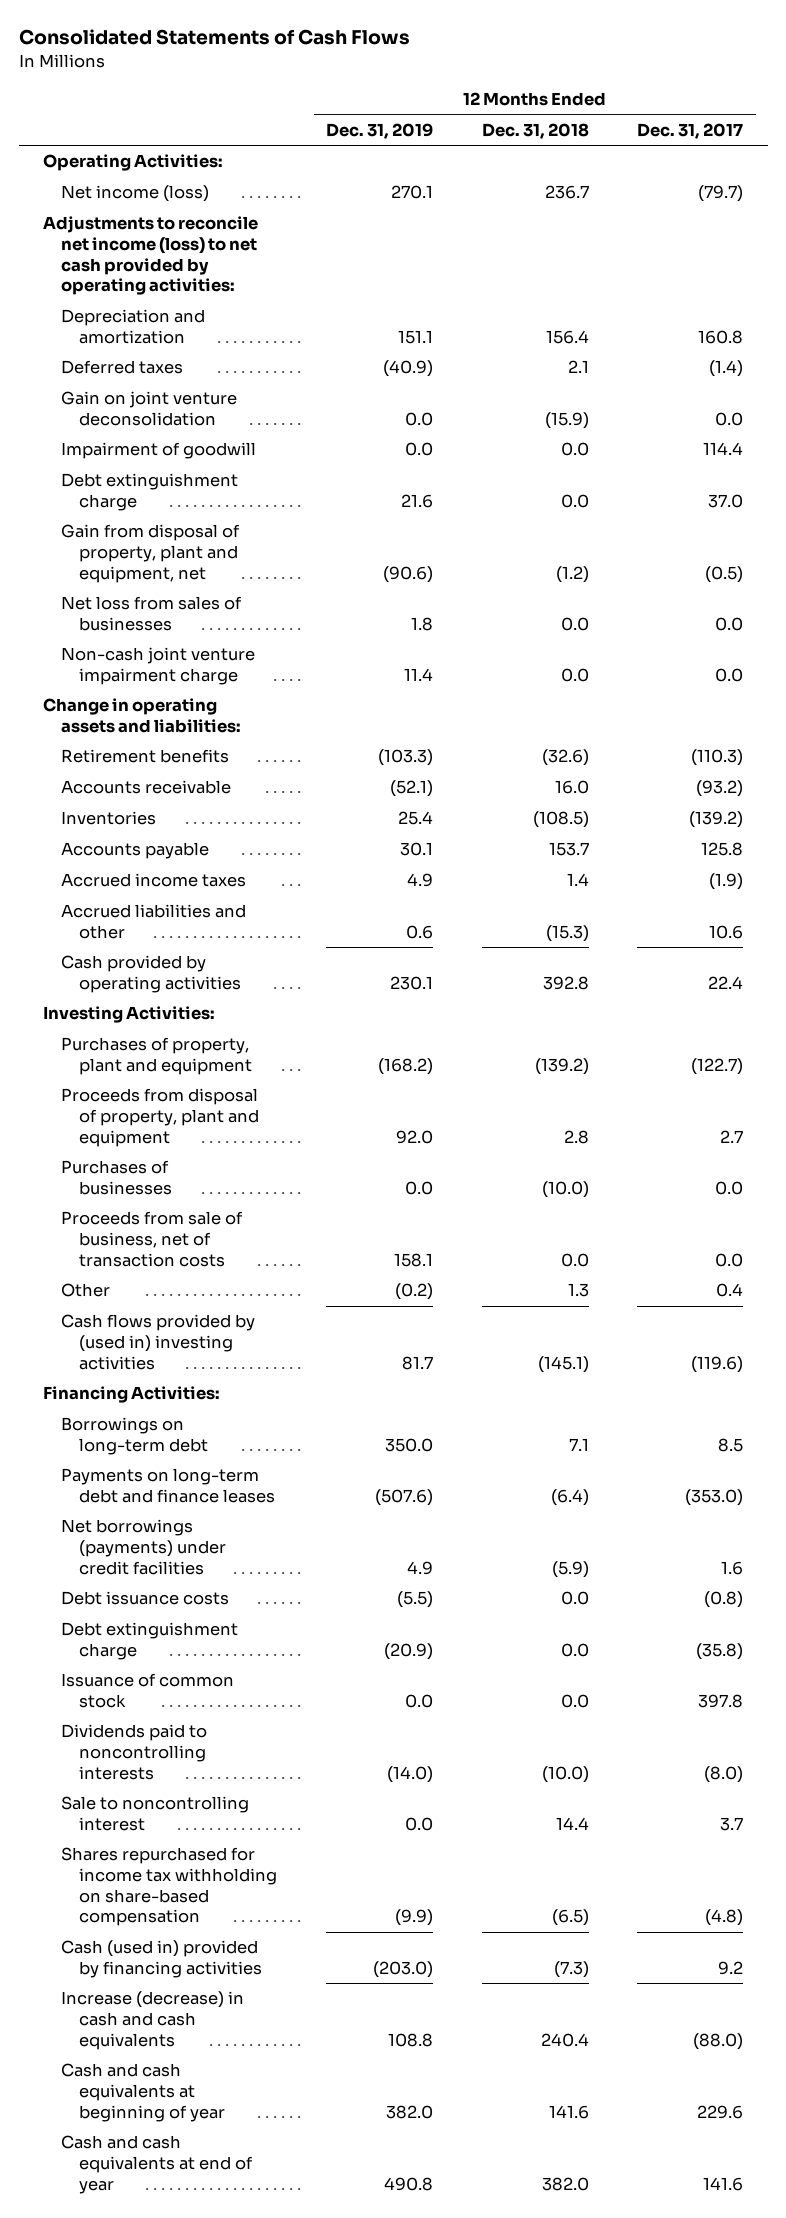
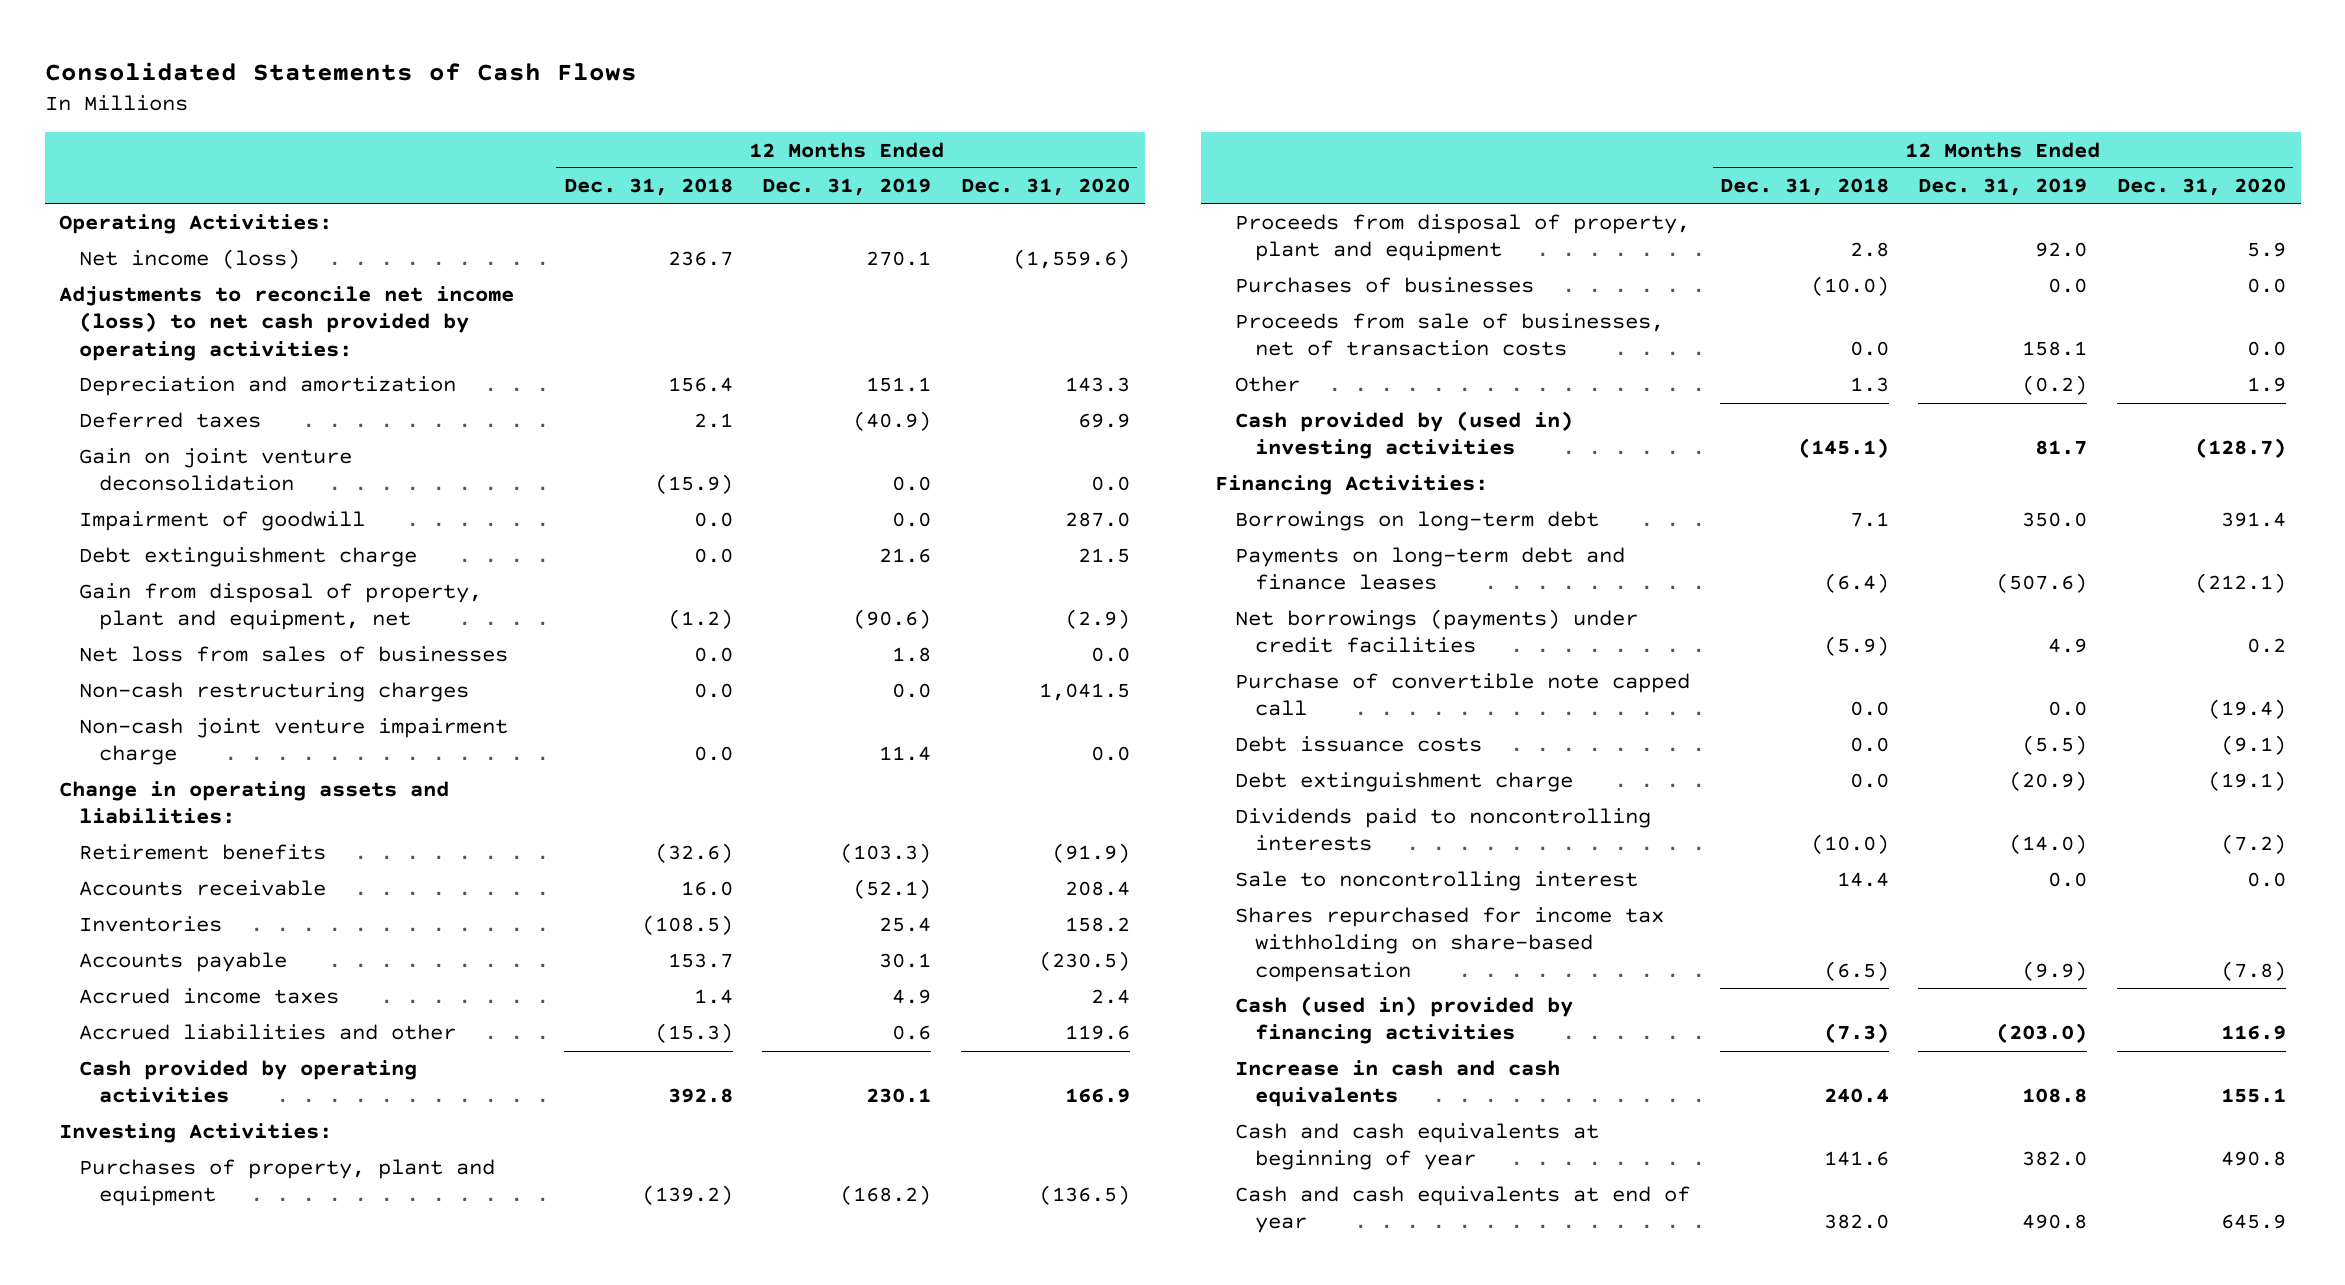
- | 12 Months Ended Dec. 31, 2019 | 12 Months Ended Dec. 31, 2018 | 12 Months Ended Dec. 31, 2017
+ | 12 Months Ended Dec. 31, 2018 | 12 Months Ended Dec. 31, 2019 | 12 Months Ended Dec. 31, 2020
+ Non-cash restructuring charges | 0.0 | 0.0 | 1,041.5
- Proceeds from sale of business, net of transaction costs | 158.1 | 0.0 | 0.0
+ Proceeds from sale of businesses, net of transaction costs | 0.0 | 158.1 | 0.0
- Cash flows provided by (used in) investing activities | 81.7 | (145.1) | (119.6)
+ Cash provided by (used in) investing activities | (145.1) | 81.7 | (128.7)
+ Purchase of convertible note capped call | 0.0 | 0.0 | (19.4)
- Issuance of common stock | 0.0 | 0.0 | 397.8
- Increase (decrease) in cash and cash equivalents | 108.8 | 240.4 | (88.0)
+ Increase in cash and cash equivalents | 240.4 | 108.8 | 155.1

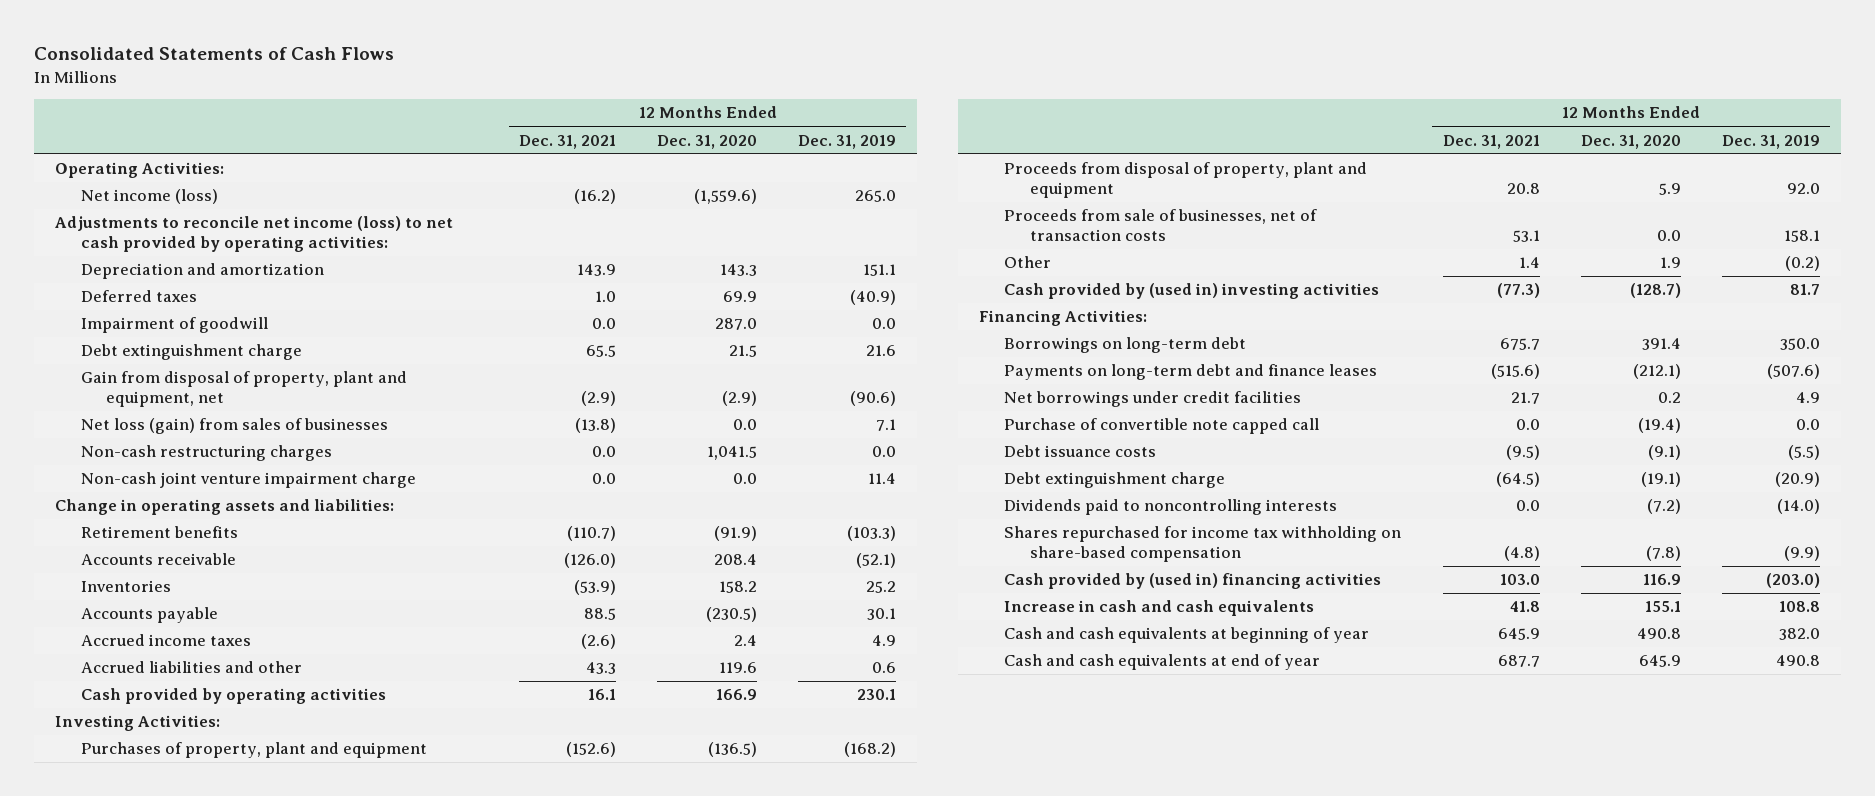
- | 12 Months Ended Dec. 31, 2018 | 12 Months Ended Dec. 31, 2019 | 12 Months Ended Dec. 31, 2020
+ | 12 Months Ended Dec. 31, 2021 | 12 Months Ended Dec. 31, 2020 | 12 Months Ended Dec. 31, 2019
- Net income (loss) | 236.7 | 270.1 | (1,559.6)
+ Net income (loss) | (16.2) | (1,559.6) | 265.0
- Gain on joint venture deconsolidation | (15.9) | 0.0 | 0.0
- Net loss from sales of businesses | 0.0 | 1.8 | 0.0
+ Net loss (gain) from sales of businesses | (13.8) | 0.0 | 7.1
- Inventories | (108.5) | 25.4 | 158.2
+ Inventories | (53.9) | 158.2 | 25.2
- Purchases of businesses | (10.0) | 0.0 | 0.0
- Net borrowings (payments) under credit facilities | (5.9) | 4.9 | 0.2
+ Net borrowings under credit facilities | 21.7 | 0.2 | 4.9
- Sale to noncontrolling interest | 14.4 | 0.0 | 0.0
- Cash (used in) provided by financing activities | (7.3) | (203.0) | 116.9
+ Cash provided by (used in) financing activities | 103.0 | 116.9 | (203.0)

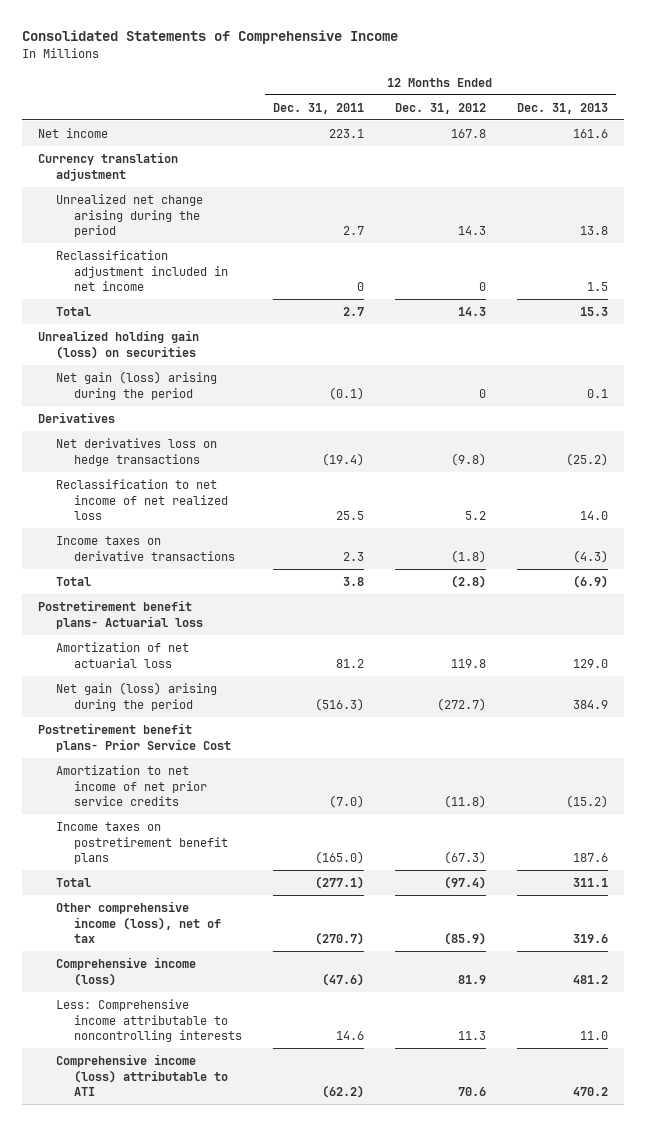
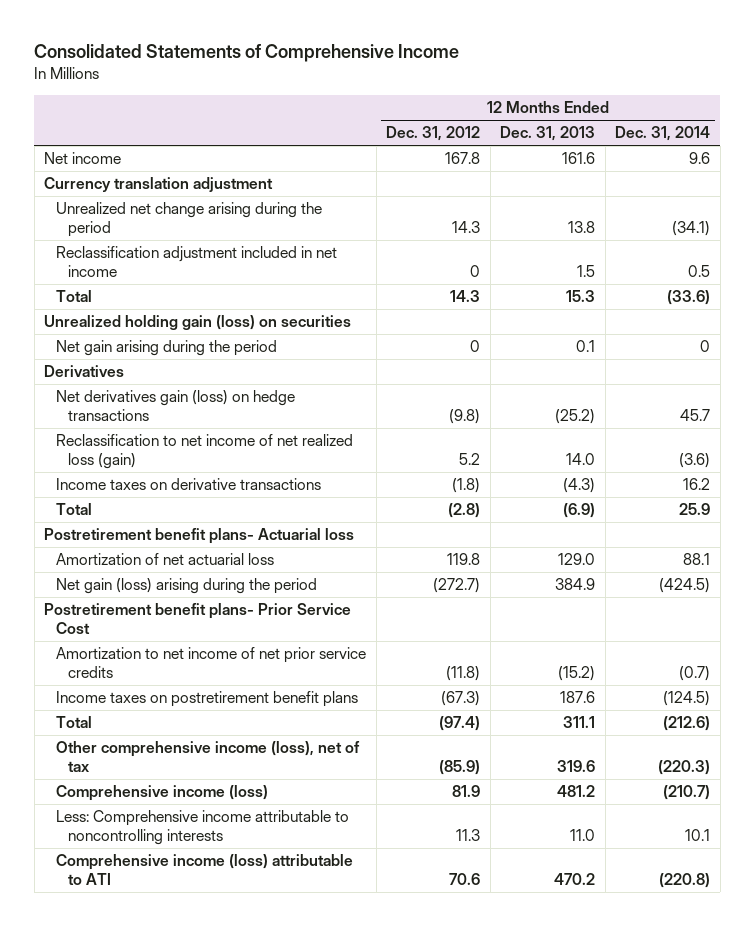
- | 12 Months Ended Dec. 31, 2011 | 12 Months Ended Dec. 31, 2012 | 12 Months Ended Dec. 31, 2013
+ | 12 Months Ended Dec. 31, 2012 | 12 Months Ended Dec. 31, 2013 | 12 Months Ended Dec. 31, 2014
- Net gain (loss) arising during the period | (0.1) | 0 | 0.1
+ Net gain arising during the period | 0 | 0.1 | 0
- Net derivatives loss on hedge transactions | (19.4) | (9.8) | (25.2)
- Reclassification to net income of net realized loss | 25.5 | 5.2 | 14.0
+ Net derivatives gain (loss) on hedge transactions | (9.8) | (25.2) | 45.7
+ Reclassification to net income of net realized loss (gain) | 5.2 | 14.0 | (3.6)

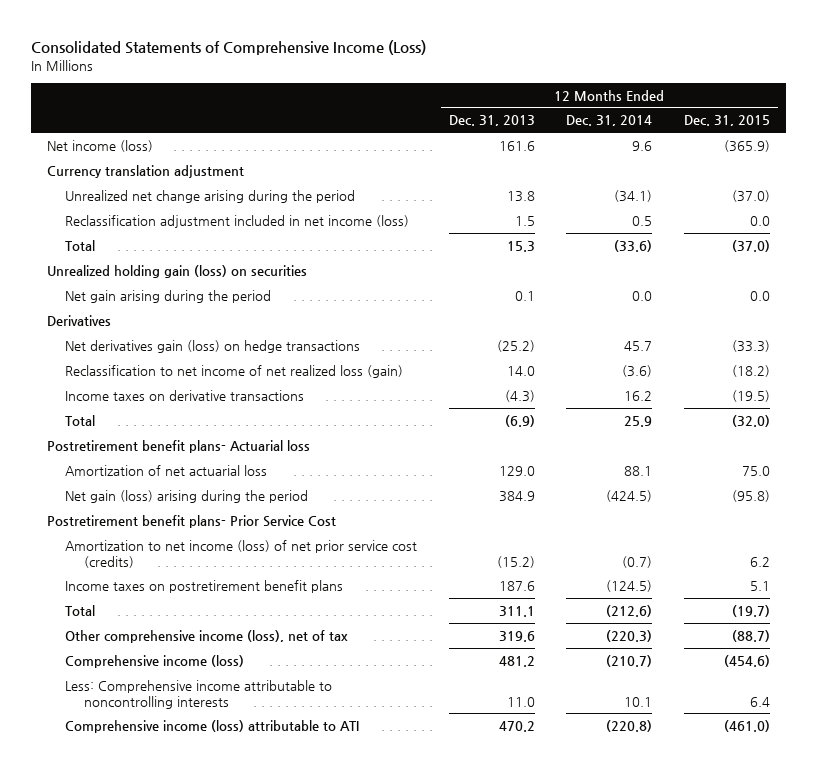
- Consolidated Statements of Comprehensive Income
+ Consolidated Statements of Comprehensive Income (Loss)
- | 12 Months Ended Dec. 31, 2012 | 12 Months Ended Dec. 31, 2013 | 12 Months Ended Dec. 31, 2014
+ | 12 Months Ended Dec. 31, 2013 | 12 Months Ended Dec. 31, 2014 | 12 Months Ended Dec. 31, 2015
- Net income | 167.8 | 161.6 | 9.6
+ Net income (loss) | 161.6 | 9.6 | (365.9)
- Reclassification adjustment included in net income | 0 | 1.5 | 0.5
+ Reclassification adjustment included in net income (loss) | 1.5 | 0.5 | 0.0
- Net gain arising during the period | 0 | 0.1 | 0
+ Net gain arising during the period | 0.1 | 0.0 | 0.0
- Amortization to net income of net prior service credits | (11.8) | (15.2) | (0.7)
+ Amortization to net income (loss) of net prior service cost (credits) | (15.2) | (0.7) | 6.2

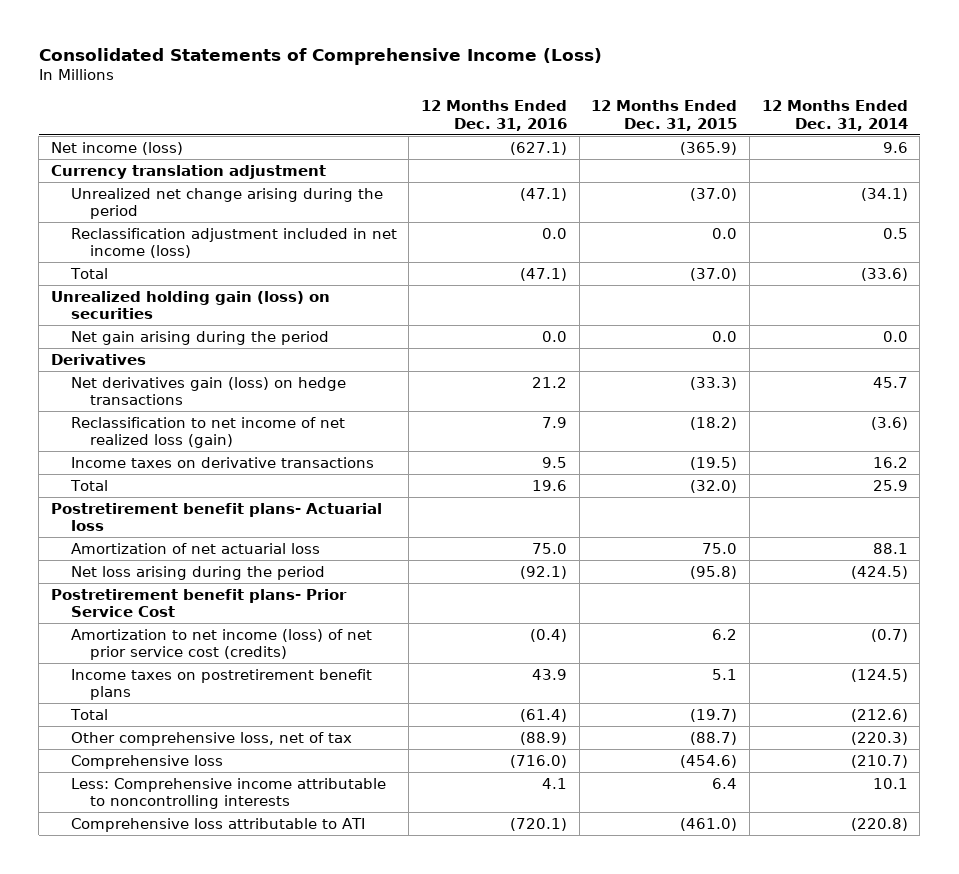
- | 12 Months Ended Dec. 31, 2013 | 12 Months Ended Dec. 31, 2014 | 12 Months Ended Dec. 31, 2015
+ | 12 Months Ended Dec. 31, 2016 | 12 Months Ended Dec. 31, 2015 | 12 Months Ended Dec. 31, 2014
- Net gain (loss) arising during the period | 384.9 | (424.5) | (95.8)
+ Net loss arising during the period | (92.1) | (95.8) | (424.5)
- Other comprehensive income (loss), net of tax | 319.6 | (220.3) | (88.7)
- Comprehensive income (loss) | 481.2 | (210.7) | (454.6)
+ Other comprehensive loss, net of tax | (88.9) | (88.7) | (220.3)
+ Comprehensive loss | (716.0) | (454.6) | (210.7)
- Comprehensive income (loss) attributable to ATI | 470.2 | (220.8) | (461.0)
+ Comprehensive loss attributable to ATI | (720.1) | (461.0) | (220.8)

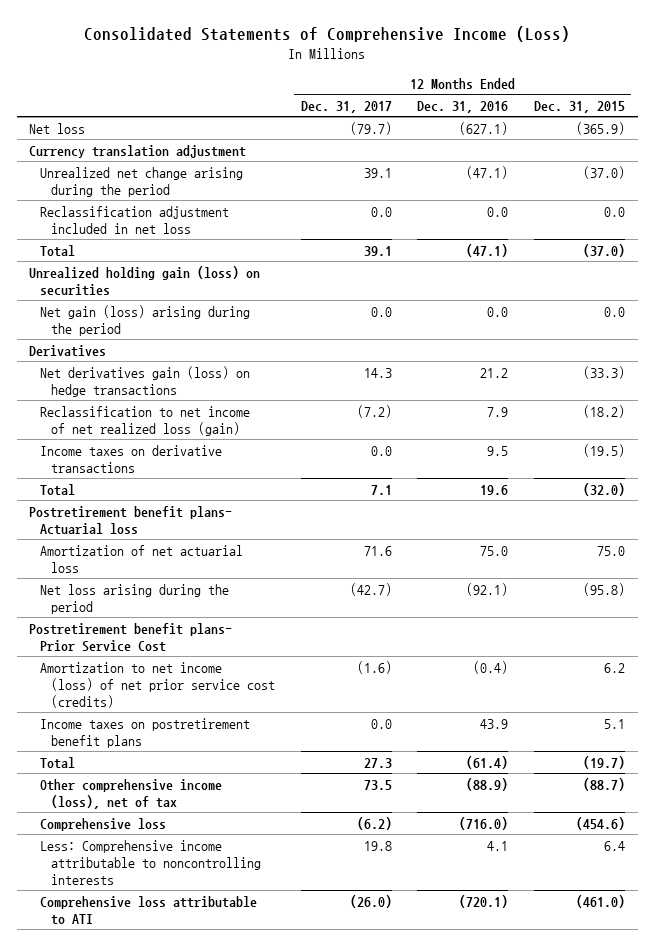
- | 12 Months Ended Dec. 31, 2016 | 12 Months Ended Dec. 31, 2015 | 12 Months Ended Dec. 31, 2014
+ | 12 Months Ended Dec. 31, 2017 | 12 Months Ended Dec. 31, 2016 | 12 Months Ended Dec. 31, 2015
- Net income (loss) | (627.1) | (365.9) | 9.6
+ Net loss | (79.7) | (627.1) | (365.9)
- Reclassification adjustment included in net income (loss) | 0.0 | 0.0 | 0.5
+ Reclassification adjustment included in net loss | 0.0 | 0.0 | 0.0
- Net gain arising during the period | 0.0 | 0.0 | 0.0
+ Net gain (loss) arising during the period | 0.0 | 0.0 | 0.0
- Other comprehensive loss, net of tax | (88.9) | (88.7) | (220.3)
+ Other comprehensive income (loss), net of tax | 73.5 | (88.9) | (88.7)

